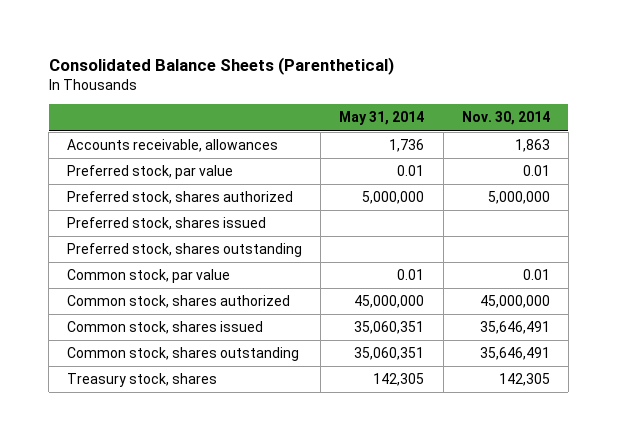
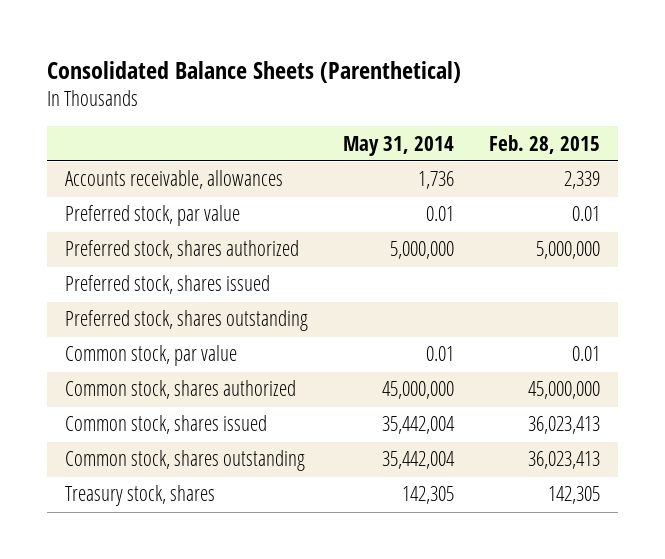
- | May 31, 2014 | Nov. 30, 2014
+ | May 31, 2014 | Feb. 28, 2015
- Common stock, shares issued | 35,060,351 | 35,646,491
- Common stock, shares outstanding | 35,060,351 | 35,646,491
+ Common stock, shares issued | 35,442,004 | 36,023,413
+ Common stock, shares outstanding | 35,442,004 | 36,023,413

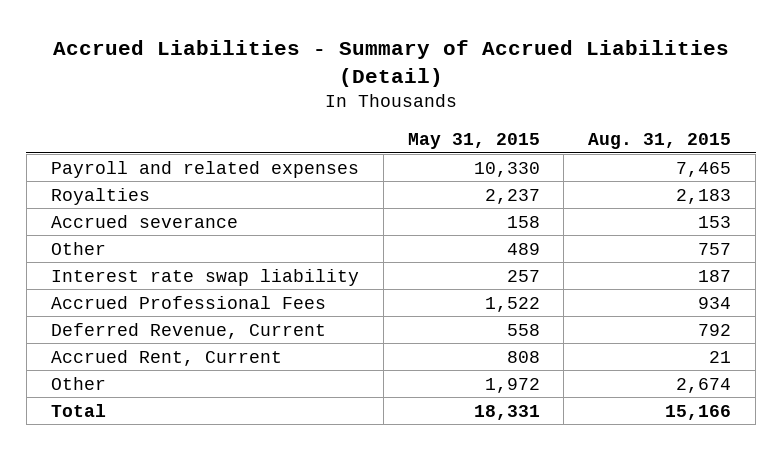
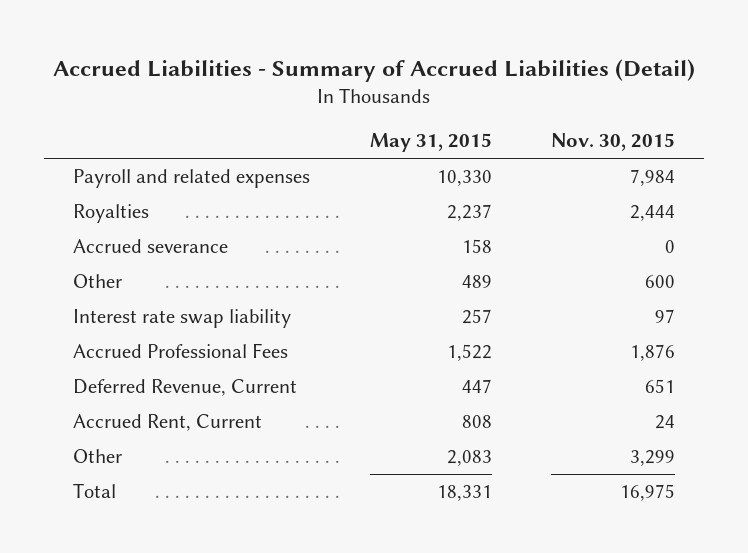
- | May 31, 2015 | Aug. 31, 2015
+ | May 31, 2015 | Nov. 30, 2015
- Deferred Revenue, Current | 558 | 792
+ Deferred Revenue, Current | 447 | 651
- Other | 1,972 | 2,674
+ Other | 2,083 | 3,299

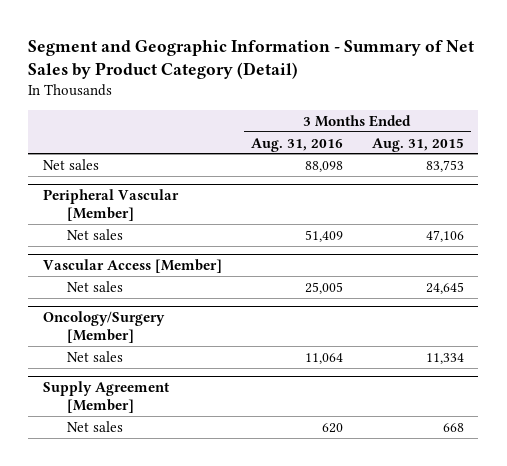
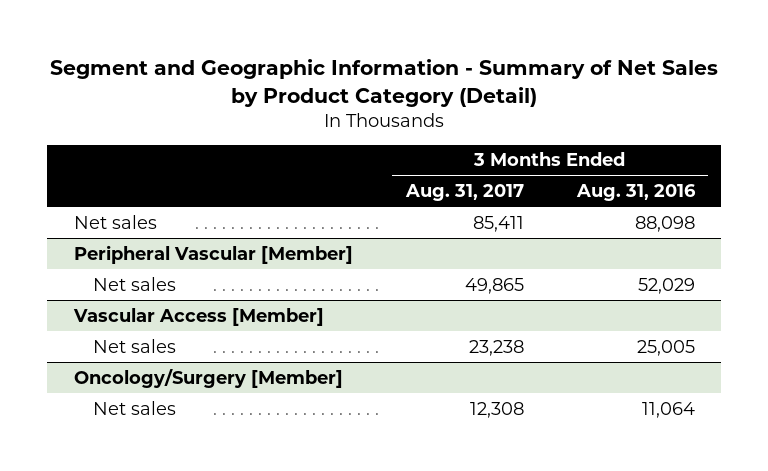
- | 3 Months Ended Aug. 31, 2016 | 3 Months Ended Aug. 31, 2015
+ | 3 Months Ended Aug. 31, 2017 | 3 Months Ended Aug. 31, 2016
@ Peripheral Vascular [Member]
- Net sales | 51,409 | 47,106
+ Net sales | 49,865 | 52,029
- Supply Agreement [Member]
- Net sales | 620 | 668

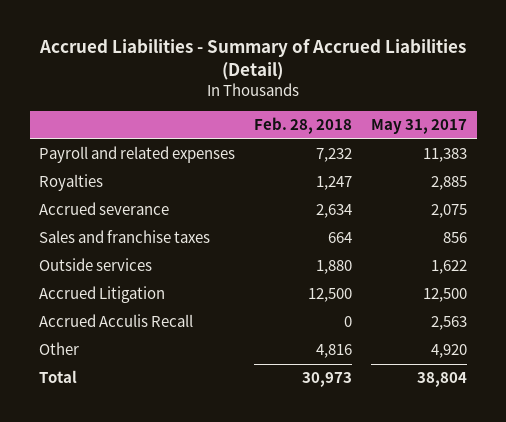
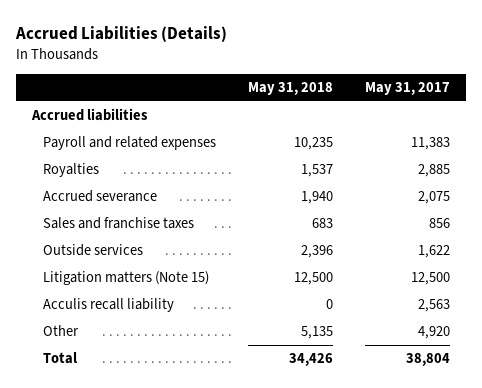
- Accrued Liabilities - Summary of Accrued Liabilities (Detail)
+ Accrued Liabilities (Details)
- | Feb. 28, 2018 | May 31, 2017
+ | May 31, 2018 | May 31, 2017
+ Accrued liabilities
- Accrued Litigation | 12,500 | 12,500
- Accrued Acculis Recall | 0 | 2,563
+ Litigation matters (Note 15) | 12,500 | 12,500
+ Acculis recall liability | 0 | 2,563

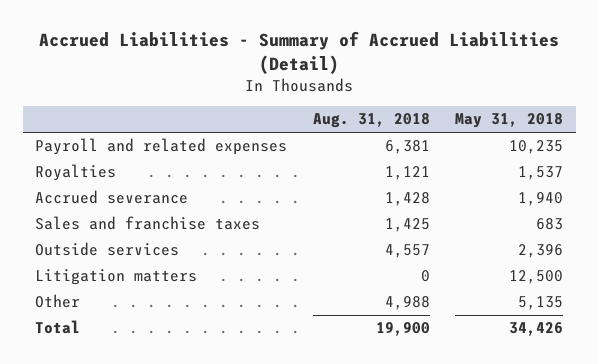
- Accrued Liabilities (Details)
+ Accrued Liabilities - Summary of Accrued Liabilities (Detail)
- | May 31, 2018 | May 31, 2017
+ | Aug. 31, 2018 | May 31, 2018
- Accrued liabilities
- Litigation matters (Note 15) | 12,500 | 12,500
- Acculis recall liability | 0 | 2,563
+ Litigation matters | 0 | 12,500

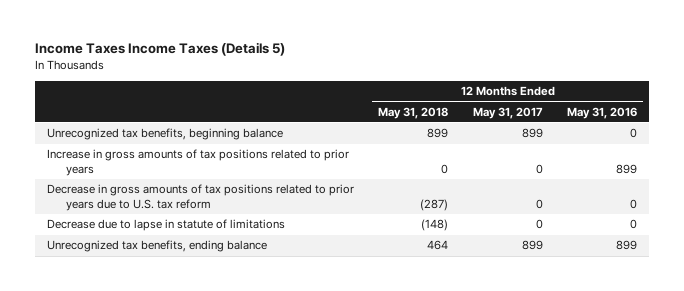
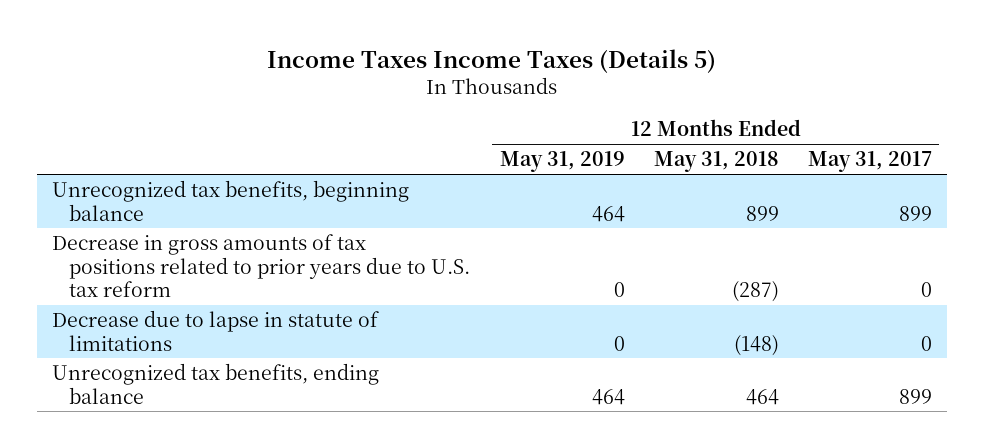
- | 12 Months Ended May 31, 2018 | 12 Months Ended May 31, 2017 | 12 Months Ended May 31, 2016
+ | 12 Months Ended May 31, 2019 | 12 Months Ended May 31, 2018 | 12 Months Ended May 31, 2017
- Increase in gross amounts of tax positions related to prior years | 0 | 0 | 899

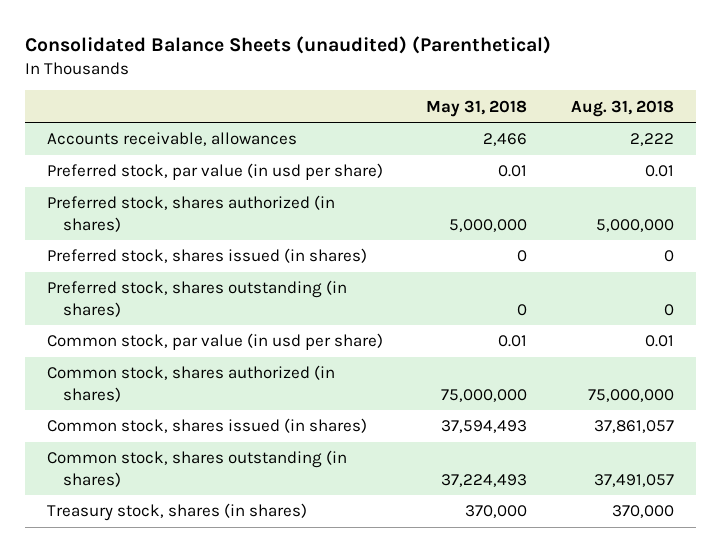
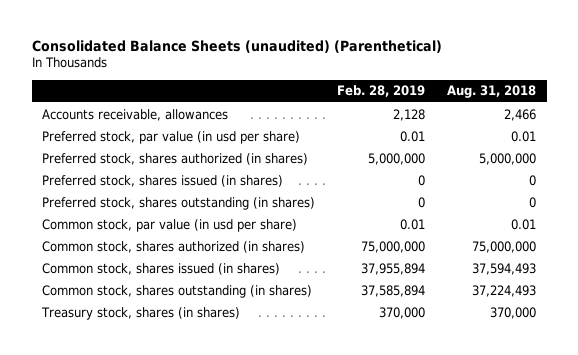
- | May 31, 2018 | Aug. 31, 2018
+ | Feb. 28, 2019 | Aug. 31, 2018
- Accounts receivable, allowances | 2,466 | 2,222
+ Accounts receivable, allowances | 2,128 | 2,466
- Common stock, shares issued (in shares) | 37,594,493 | 37,861,057
- Common stock, shares outstanding (in shares) | 37,224,493 | 37,491,057
+ Common stock, shares issued (in shares) | 37,955,894 | 37,594,493
+ Common stock, shares outstanding (in shares) | 37,585,894 | 37,224,493

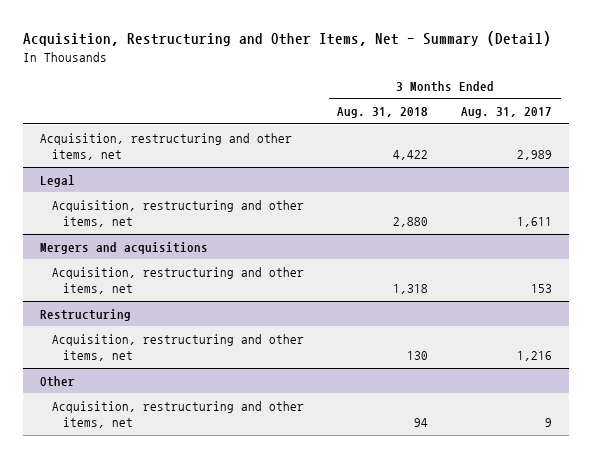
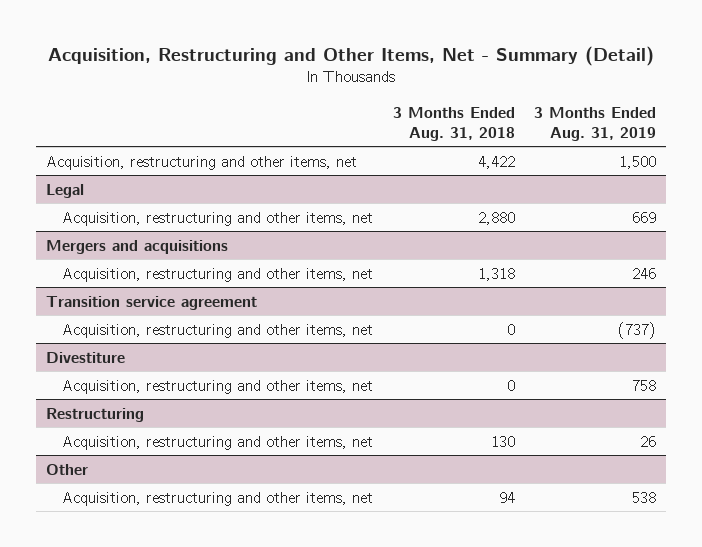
- | 3 Months Ended Aug. 31, 2018 | 3 Months Ended Aug. 31, 2017
+ | 3 Months Ended Aug. 31, 2018 | 3 Months Ended Aug. 31, 2019
+ Transition service agreement
+ Acquisition, restructuring and other items, net | 0 | (737)
+ Divestiture
+ Acquisition, restructuring and other items, net | 0 | 758

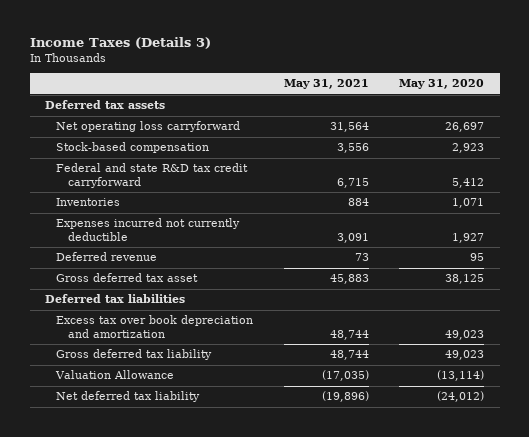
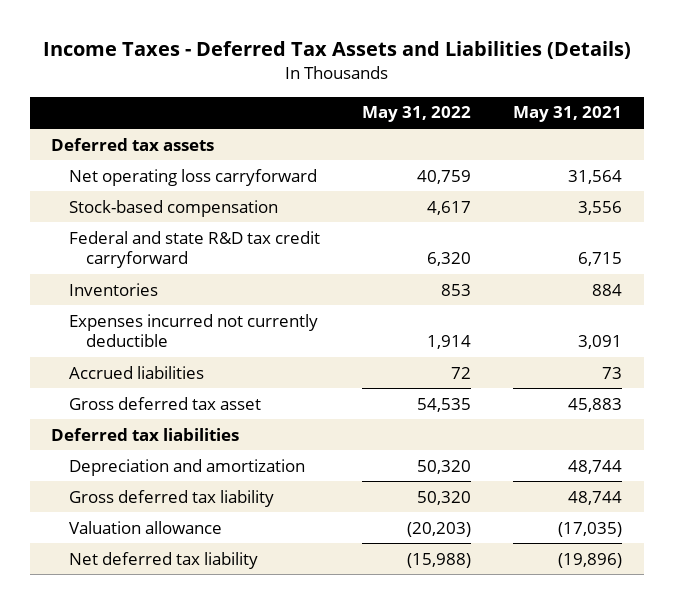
- Income Taxes (Details 3)
+ Income Taxes - Deferred Tax Assets and Liabilities (Details)
- | May 31, 2021 | May 31, 2020
+ | May 31, 2022 | May 31, 2021
- Deferred revenue | 73 | 95
+ Accrued liabilities | 72 | 73
- Excess tax over book depreciation and amortization | 48,744 | 49,023
+ Depreciation and amortization | 50,320 | 48,744
- Valuation Allowance | (17,035) | (13,114)
+ Valuation allowance | (20,203) | (17,035)

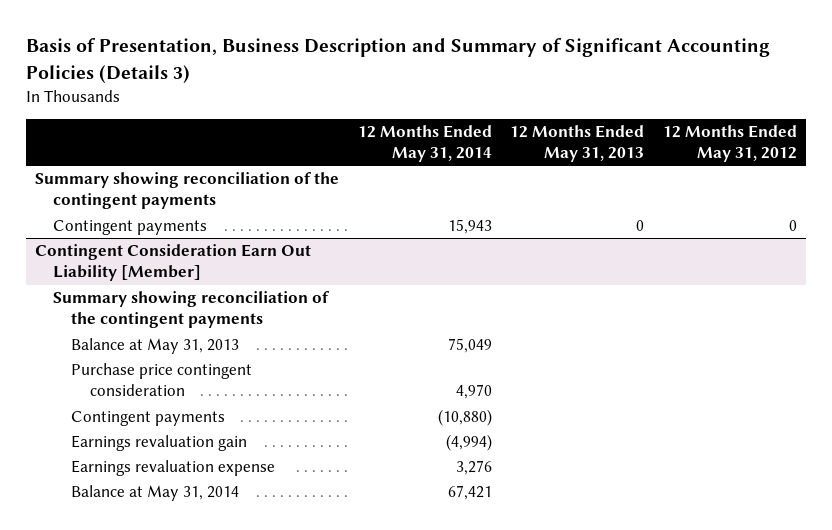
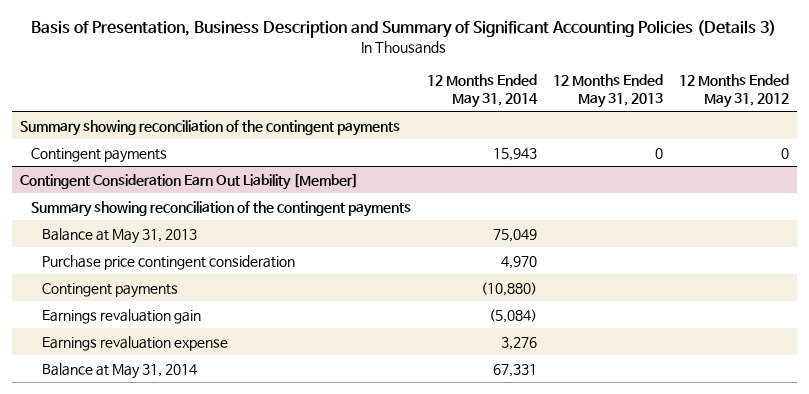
@ Contingent Consideration Earn Out Liability [Member]
- Earnings revaluation gain | (4,994) | |
+ Earnings revaluation gain | (5,084) | |
- Balance at May 31, 2014 | 67,421 | |
+ Balance at May 31, 2014 | 67,331 | |

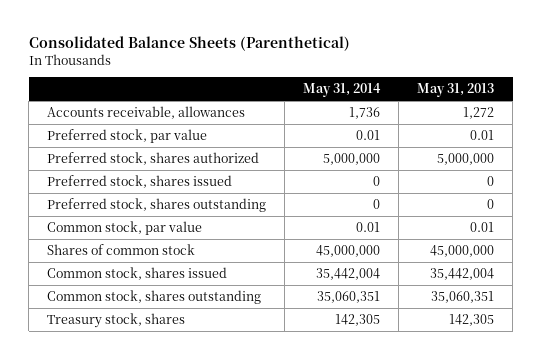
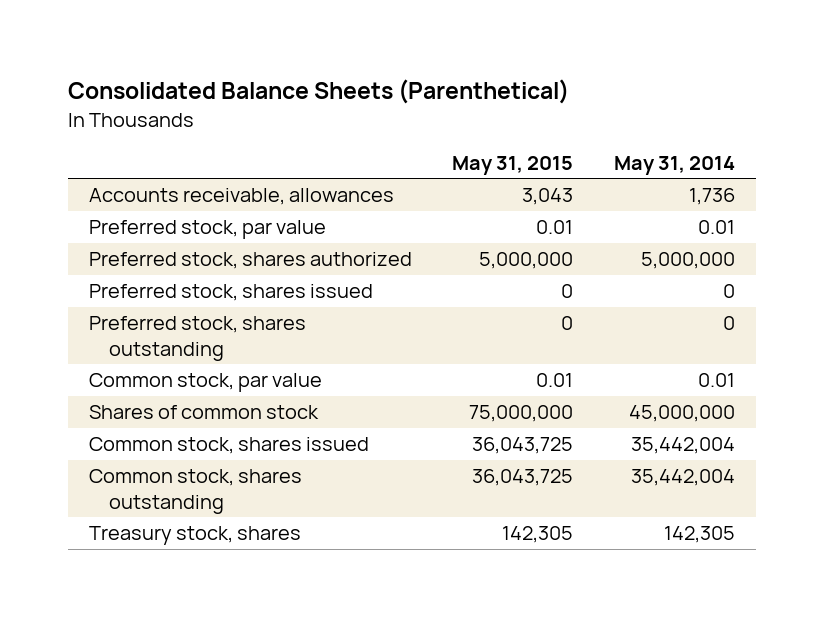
- | May 31, 2014 | May 31, 2013
+ | May 31, 2015 | May 31, 2014
- Common stock, shares outstanding | 35,060,351 | 35,060,351
+ Common stock, shares outstanding | 36,043,725 | 35,442,004

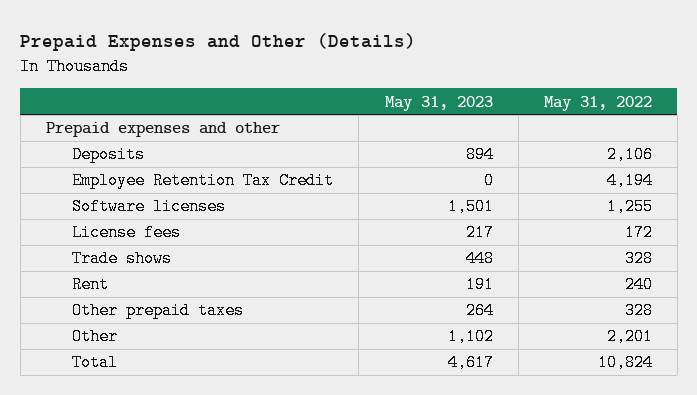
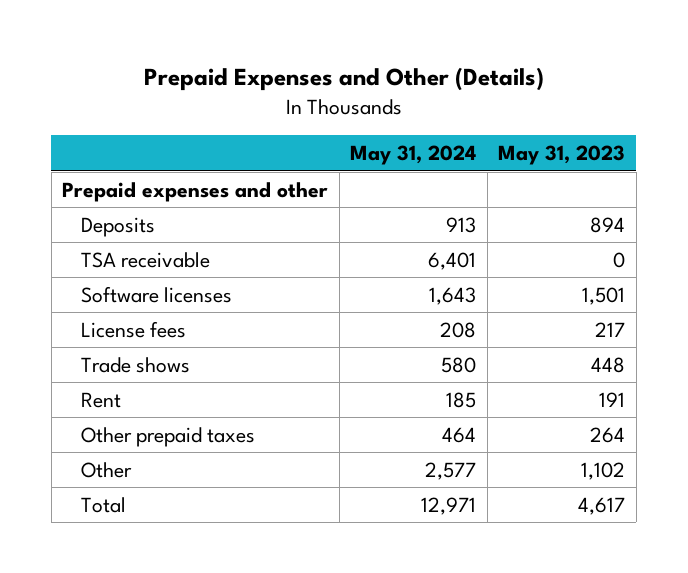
- | May 31, 2023 | May 31, 2022
+ | May 31, 2024 | May 31, 2023
- Employee Retention Tax Credit | 0 | 4,194
+ TSA receivable | 6,401 | 0

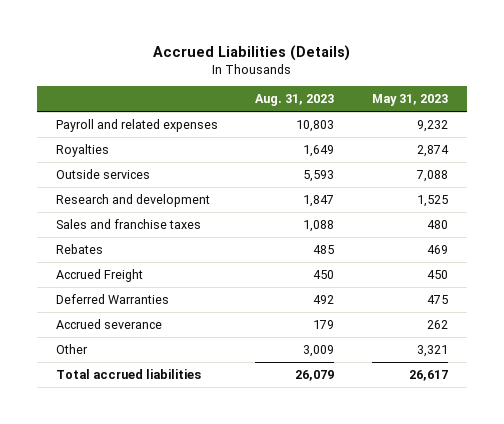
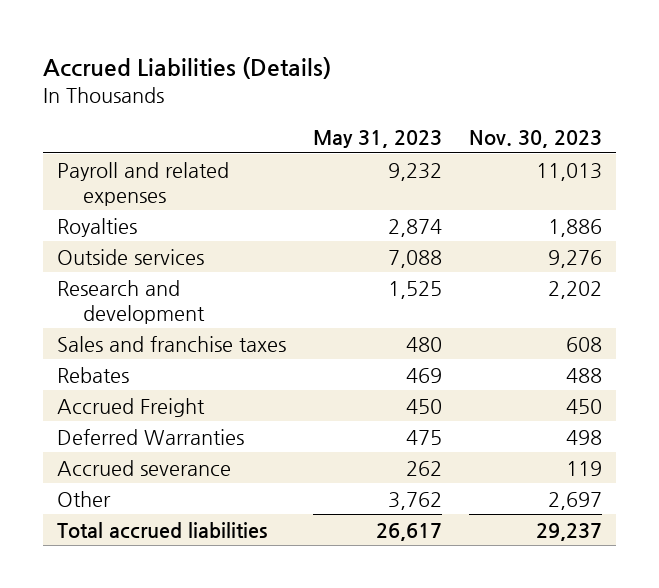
- | Aug. 31, 2023 | May 31, 2023
+ | May 31, 2023 | Nov. 30, 2023
- Other | 3,009 | 3,321
+ Other | 3,762 | 2,697

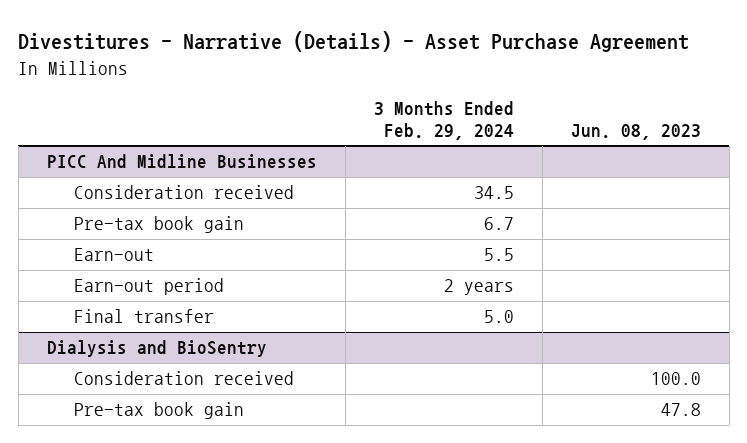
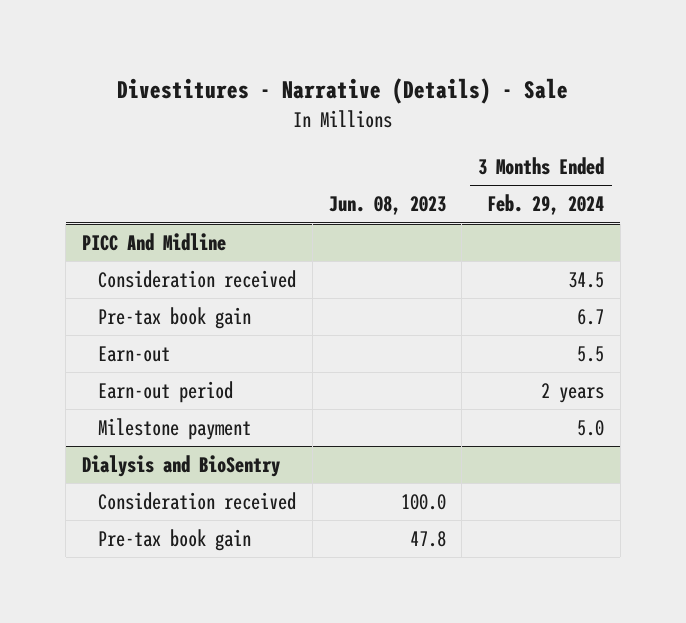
- Divestitures - Narrative (Details) - Asset Purchase Agreement
+ Divestitures - Narrative (Details) - Sale
- | 3 Months Ended Feb. 29, 2024 | Jun. 08, 2023
+ | Jun. 08, 2023 | 3 Months Ended Feb. 29, 2024
- PICC And Midline Businesses
+ PICC And Midline
- Final transfer | 5.0 |
+ Milestone payment | | 5.0

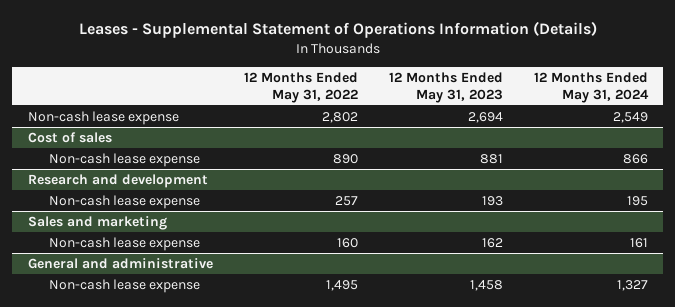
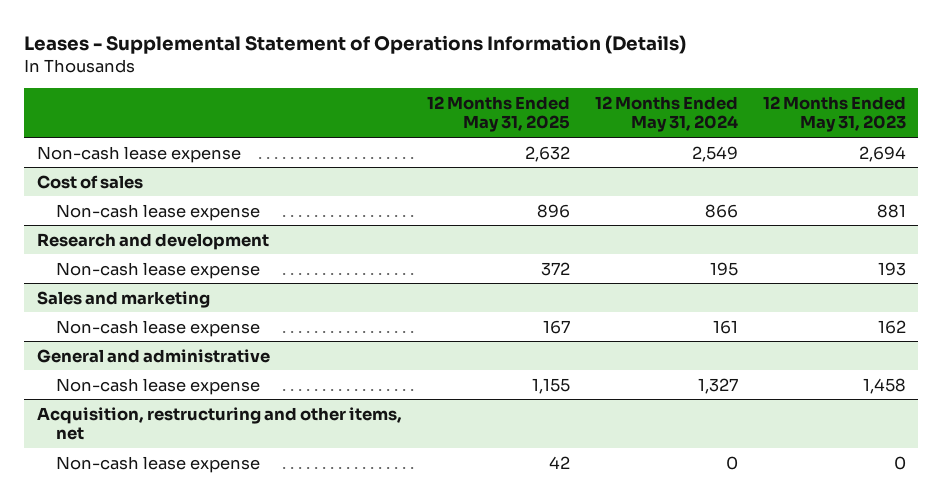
- | 12 Months Ended May 31, 2022 | 12 Months Ended May 31, 2023 | 12 Months Ended May 31, 2024
+ | 12 Months Ended May 31, 2025 | 12 Months Ended May 31, 2024 | 12 Months Ended May 31, 2023
+ Acquisition, restructuring and other items, net
+ Non-cash lease expense | 42 | 0 | 0

